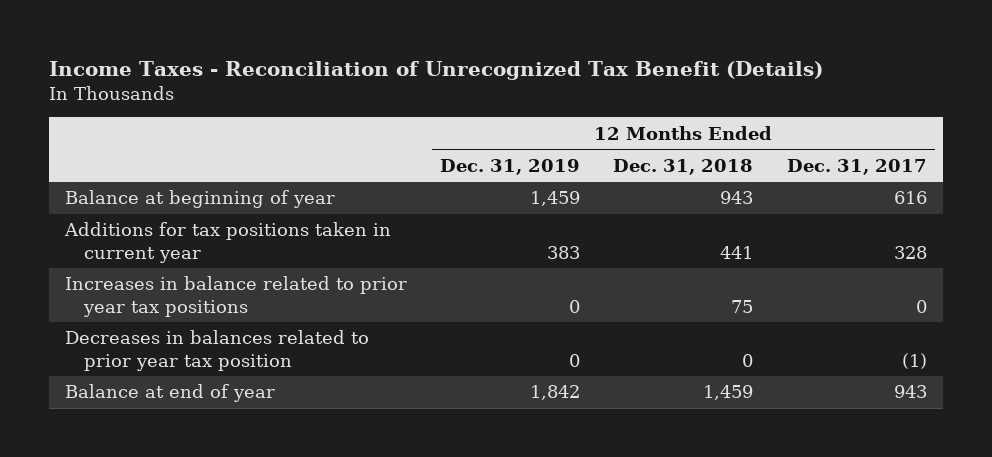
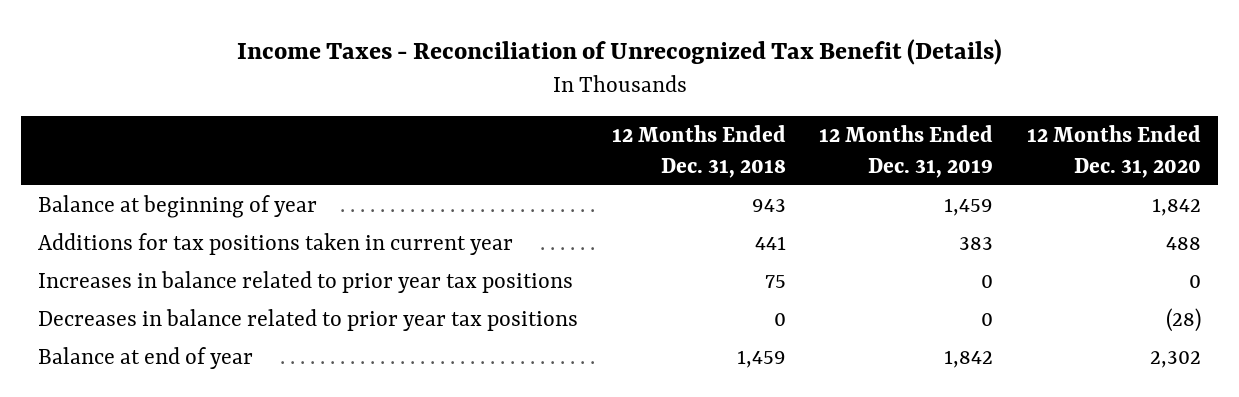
- | 12 Months Ended Dec. 31, 2019 | 12 Months Ended Dec. 31, 2018 | 12 Months Ended Dec. 31, 2017
+ | 12 Months Ended Dec. 31, 2018 | 12 Months Ended Dec. 31, 2019 | 12 Months Ended Dec. 31, 2020
- Decreases in balances related to prior year tax position | 0 | 0 | (1)
+ Decreases in balance related to prior year tax positions | 0 | 0 | (28)

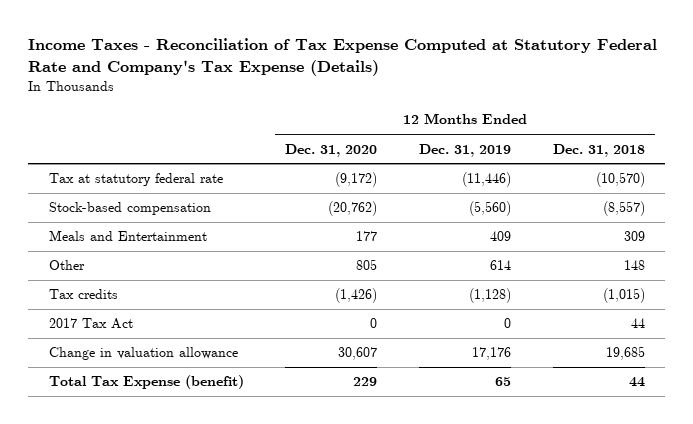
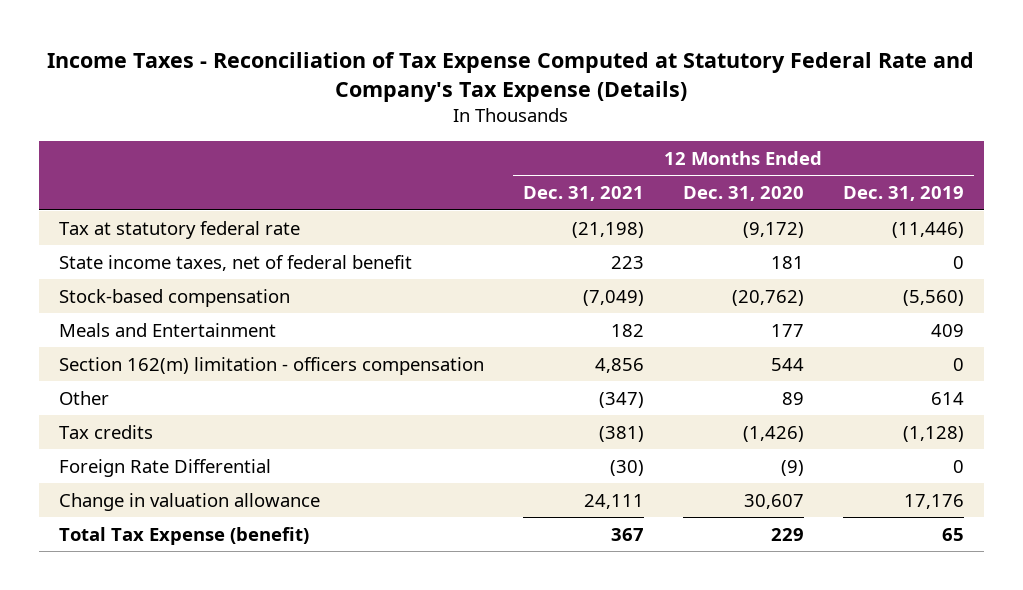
- | 12 Months Ended Dec. 31, 2020 | 12 Months Ended Dec. 31, 2019 | 12 Months Ended Dec. 31, 2018
+ | 12 Months Ended Dec. 31, 2021 | 12 Months Ended Dec. 31, 2020 | 12 Months Ended Dec. 31, 2019
+ State income taxes, net of federal benefit | 223 | 181 | 0
- Other | 805 | 614 | 148
+ Section 162(m) limitation - officers compensation | 4,856 | 544 | 0
+ Other | (347) | 89 | 614
- 2017 Tax Act | 0 | 0 | 44
+ Foreign Rate Differential | (30) | (9) | 0

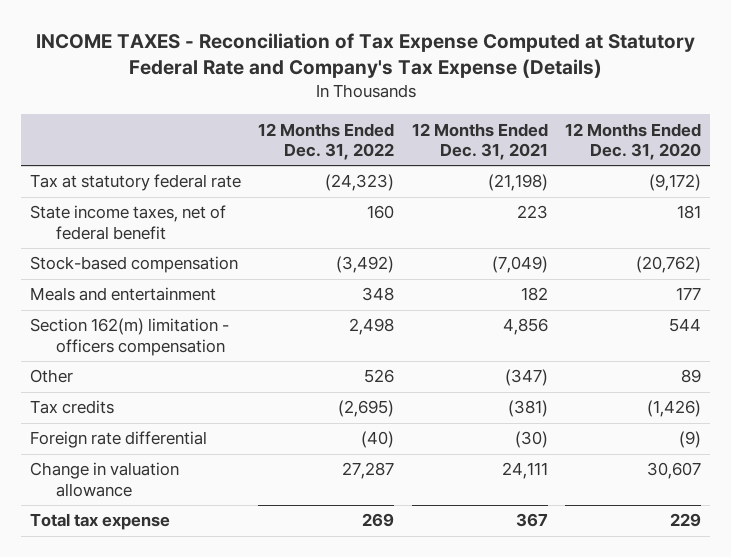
- Income Taxes - Reconciliation of Tax Expense Computed at Statutory Federal Rate and Company's Tax Expense (Details)
+ INCOME TAXES - Reconciliation of Tax Expense Computed at Statutory Federal Rate and Company's Tax Expense (Details)
- | 12 Months Ended Dec. 31, 2021 | 12 Months Ended Dec. 31, 2020 | 12 Months Ended Dec. 31, 2019
+ | 12 Months Ended Dec. 31, 2022 | 12 Months Ended Dec. 31, 2021 | 12 Months Ended Dec. 31, 2020
- Meals and Entertainment | 182 | 177 | 409
+ Meals and entertainment | 348 | 182 | 177
- Foreign Rate Differential | (30) | (9) | 0
+ Foreign rate differential | (40) | (30) | (9)
- Total Tax Expense (benefit) | 367 | 229 | 65
+ Total tax expense | 269 | 367 | 229

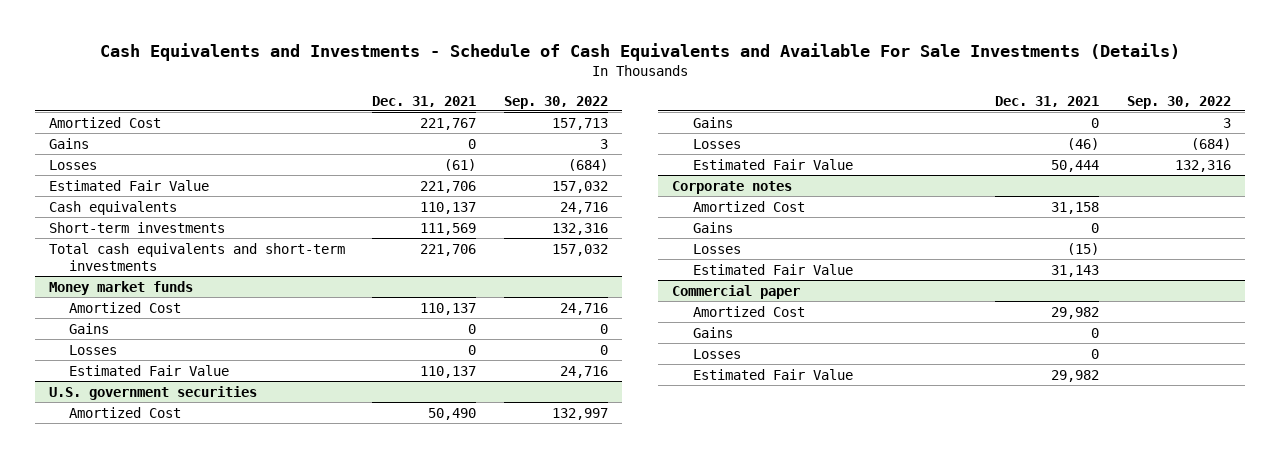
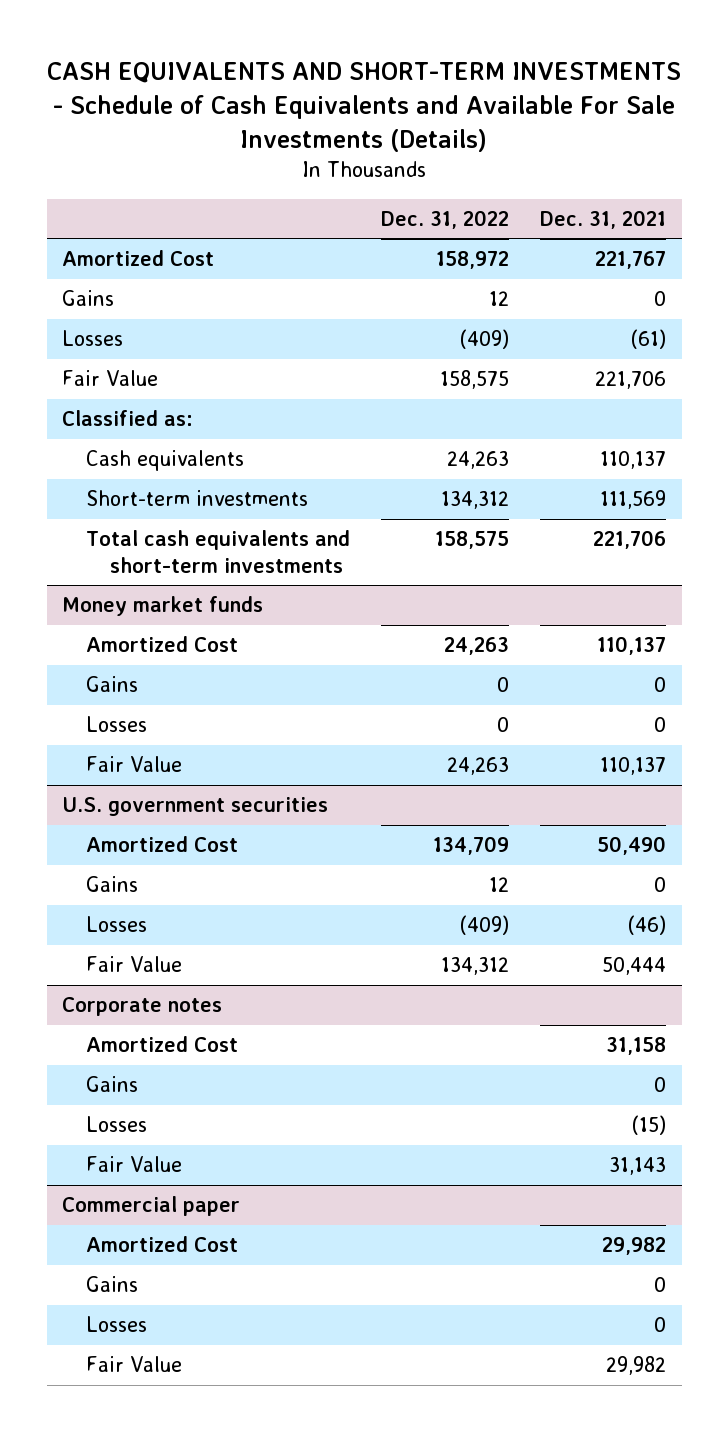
- Cash Equivalents and Investments - Schedule of Cash Equivalents and Available For Sale Investments (Details)
+ CASH EQUIVALENTS AND SHORT-TERM INVESTMENTS - Schedule of Cash Equivalents and Available For Sale Investments (Details)
- | Dec. 31, 2021 | Sep. 30, 2022
+ | Dec. 31, 2022 | Dec. 31, 2021
- Estimated Fair Value | 221,706 | 157,032
+ Fair Value | 158,575 | 221,706
+ Classified as:
@ Money market funds
- Estimated Fair Value | 110,137 | 24,716
+ Fair Value | 24,263 | 110,137
@ U.S. government securities
- Estimated Fair Value | 50,444 | 132,316
+ Fair Value | 134,312 | 50,444
@ Corporate notes
- Estimated Fair Value | 31,143 |
+ Fair Value | | 31,143
@ Commercial paper
- Estimated Fair Value | 29,982 |
+ Fair Value | | 29,982

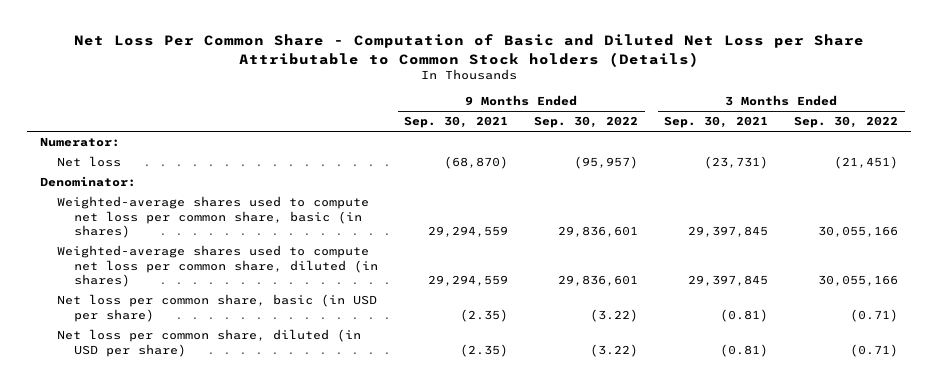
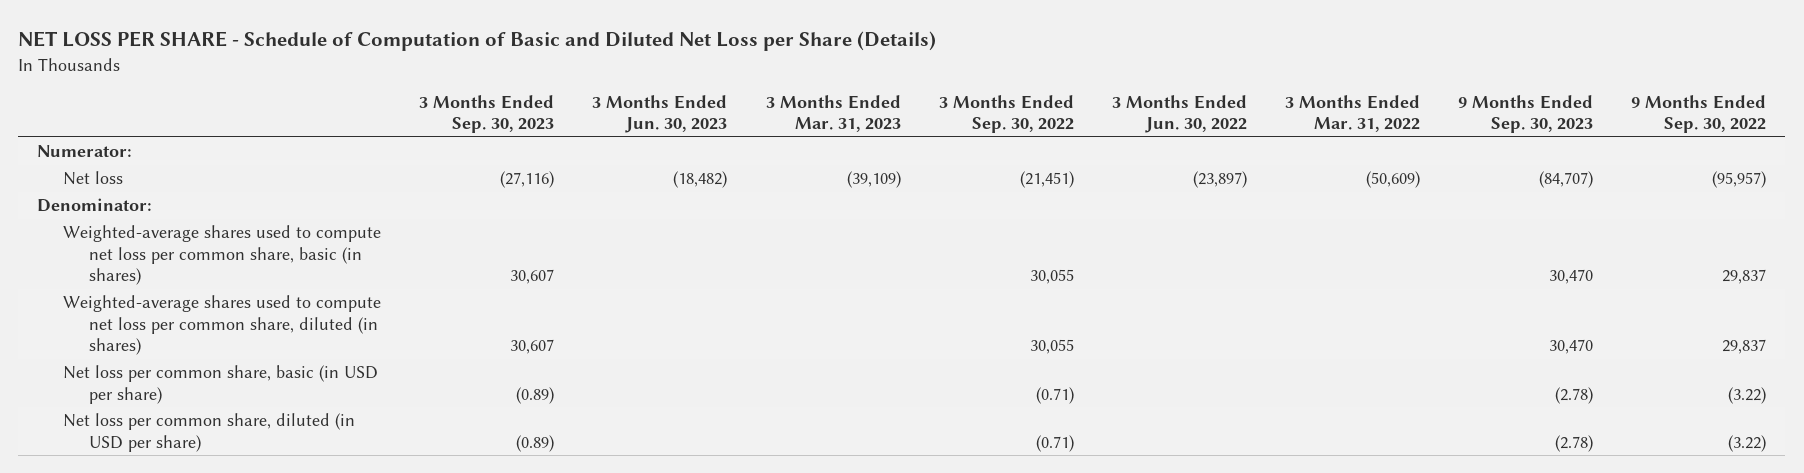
- Net Loss Per Common Share - Computation of Basic and Diluted Net Loss per Share Attributable to Common Stock holders (Details)
+ NET LOSS PER SHARE - Schedule of Computation of Basic and Diluted Net Loss per Share (Details)
- | 9 Months Ended Sep. 30, 2021 | 9 Months Ended Sep. 30, 2022 | 3 Months Ended Sep. 30, 2021 | 3 Months Ended Sep. 30, 2022
+ | 3 Months Ended Sep. 30, 2023 | 3 Months Ended Jun. 30, 2023 | 3 Months Ended Mar. 31, 2023 | 3 Months Ended Sep. 30, 2022 | 3 Months Ended Jun. 30, 2022 | 3 Months Ended Mar. 31, 2022 | 9 Months Ended Sep. 30, 2023 | 9 Months Ended Sep. 30, 2022
- Weighted-average shares used to compute net loss per common share, basic (in shares) | 29,294,559 | 29,836,601 | 29,397,845 | 30,055,166
- Weighted-average shares used to compute net loss per common share, diluted (in shares) | 29,294,559 | 29,836,601 | 29,397,845 | 30,055,166
+ Weighted-average shares used to compute net loss per common share, basic (in shares) | 30,607 | | | 30,055 | | | 30,470 | 29,837
+ Weighted-average shares used to compute net loss per common share, diluted (in shares) | 30,607 | | | 30,055 | | | 30,470 | 29,837

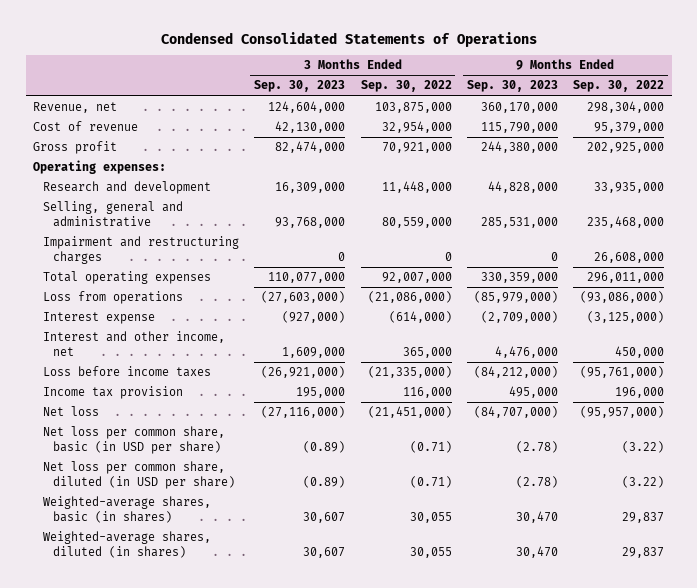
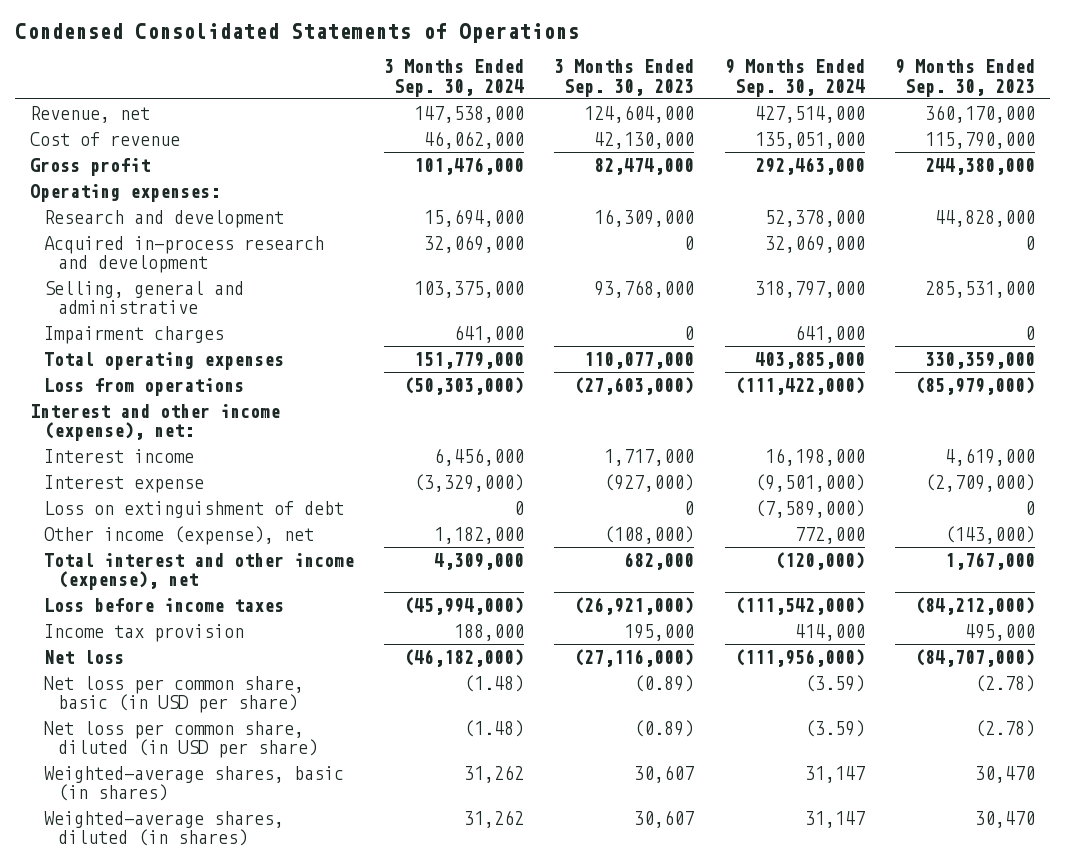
- | 3 Months Ended Sep. 30, 2023 | 3 Months Ended Sep. 30, 2022 | 9 Months Ended Sep. 30, 2023 | 9 Months Ended Sep. 30, 2022
+ | 3 Months Ended Sep. 30, 2024 | 3 Months Ended Sep. 30, 2023 | 9 Months Ended Sep. 30, 2024 | 9 Months Ended Sep. 30, 2023
+ Acquired in-process research and development | 32,069,000 | 0 | 32,069,000 | 0
- Impairment and restructuring charges | 0 | 0 | 0 | 26,608,000
+ Impairment charges | 641,000 | 0 | 641,000 | 0
+ Interest and other income (expense), net:
+ Interest income | 6,456,000 | 1,717,000 | 16,198,000 | 4,619,000
- Interest and other income, net | 1,609,000 | 365,000 | 4,476,000 | 450,000
+ Loss on extinguishment of debt | 0 | 0 | (7,589,000) | 0
+ Other income (expense), net | 1,182,000 | (108,000) | 772,000 | (143,000)
+ Total interest and other income (expense), net | 4,309,000 | 682,000 | (120,000) | 1,767,000

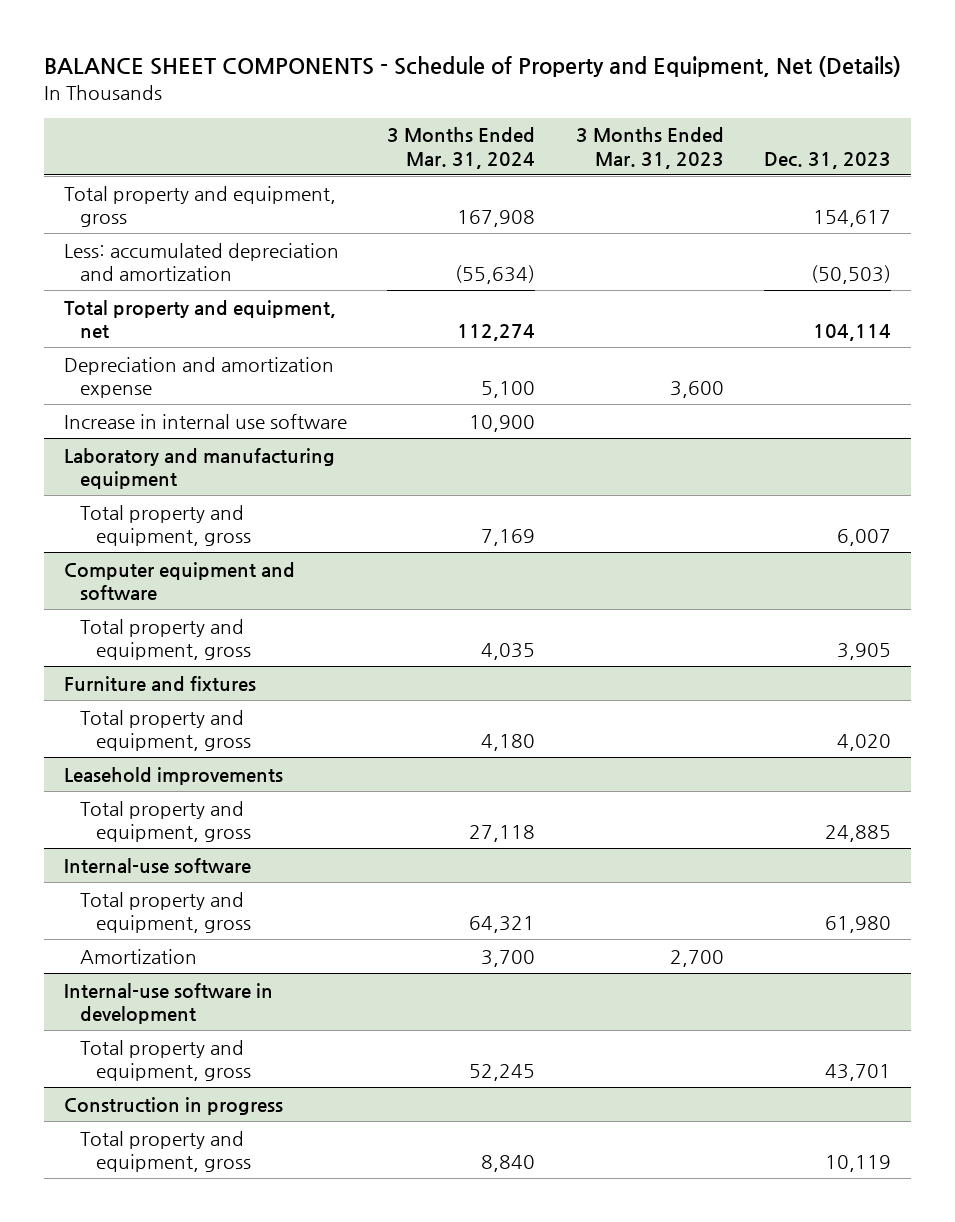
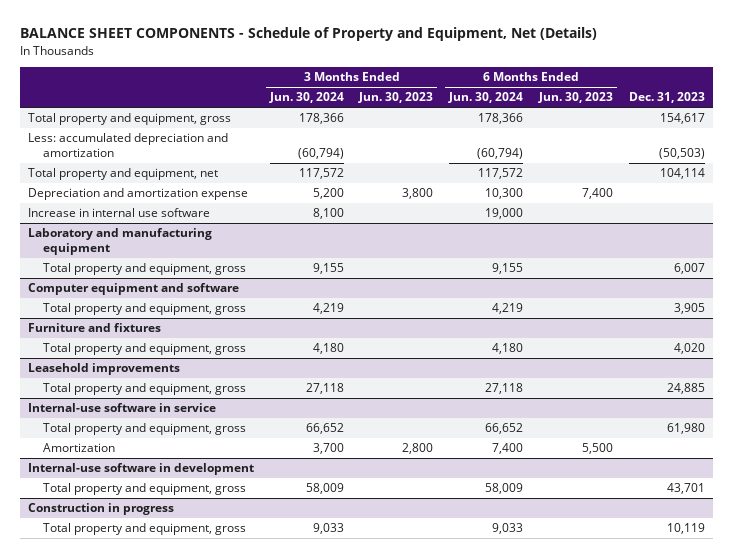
- | 3 Months Ended Mar. 31, 2024 | 3 Months Ended Mar. 31, 2023 | Dec. 31, 2023
+ | 3 Months Ended Jun. 30, 2024 | 3 Months Ended Jun. 30, 2023 | 6 Months Ended Jun. 30, 2024 | 6 Months Ended Jun. 30, 2023 | Dec. 31, 2023
- Internal-use software
+ Internal-use software in service

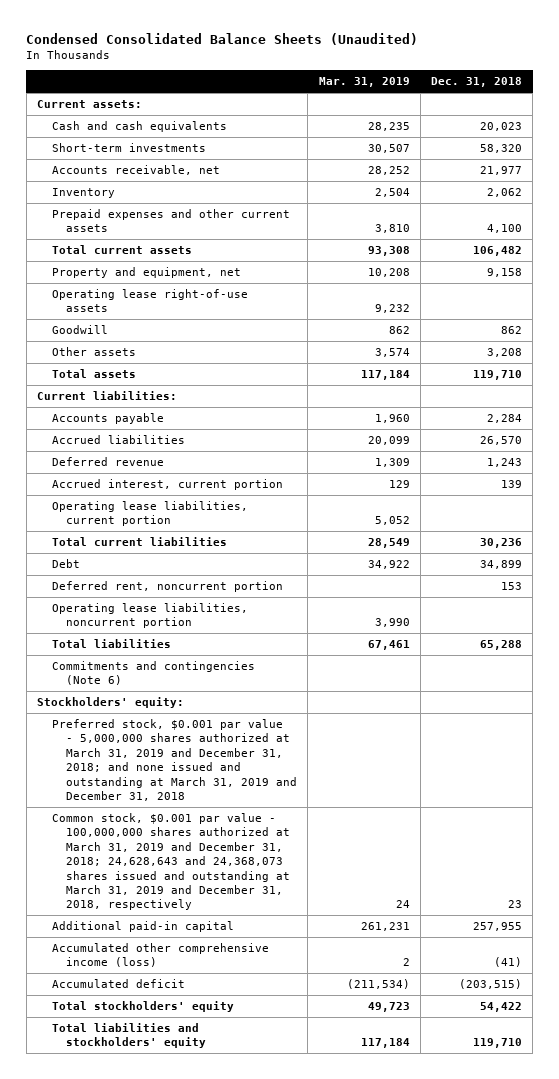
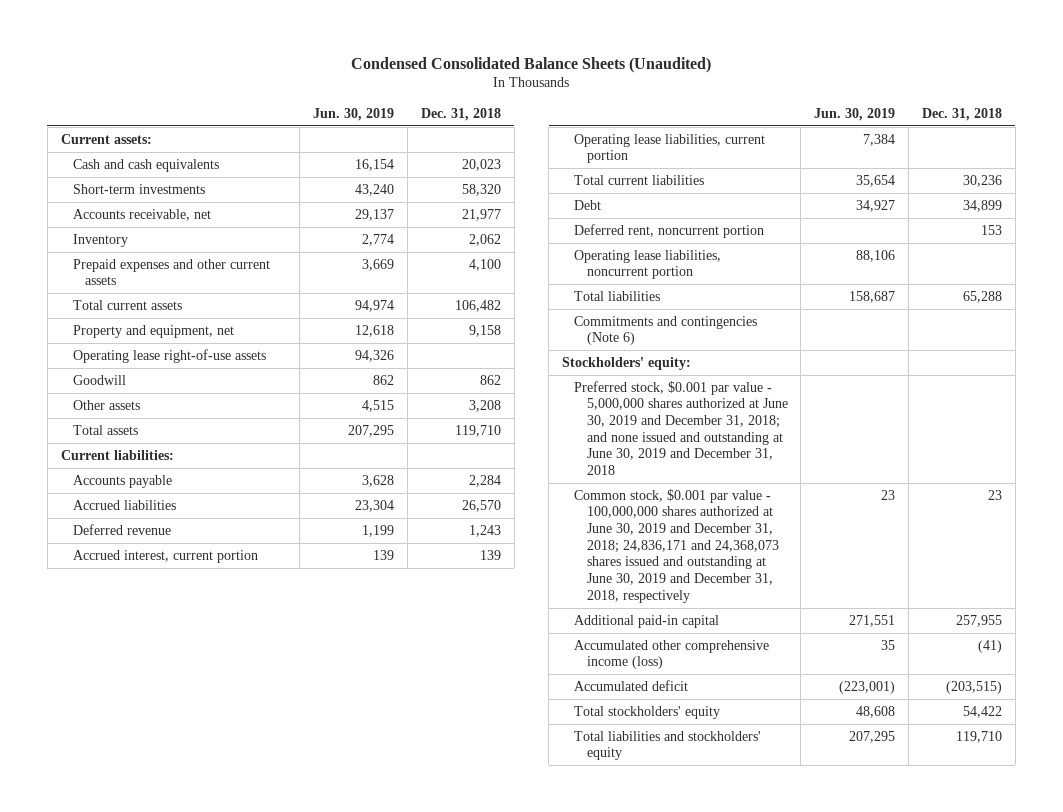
- | Mar. 31, 2019 | Dec. 31, 2018
+ | Jun. 30, 2019 | Dec. 31, 2018
- Preferred stock, $0.001 par value - 5,000,000 shares authorized at March 31, 2019 and December 31, 2018; and none issued and outstanding at March 31, 2019 and December 31, 2018
- Common stock, $0.001 par value - 100,000,000 shares authorized at March 31, 2019 and December 31, 2018; 24,628,643 and 24,368,073 shares issued and outstanding at March 31, 2019 and December 31, 2018, respectively | 24 | 23
+ Preferred stock, $0.001 par value - 5,000,000 shares authorized at June 30, 2019 and December 31, 2018; and none issued and outstanding at June 30, 2019 and December 31, 2018
+ Common stock, $0.001 par value - 100,000,000 shares authorized at June 30, 2019 and December 31, 2018; 24,836,171 and 24,368,073 shares issued and outstanding at June 30, 2019 and December 31, 2018, respectively | 23 | 23

